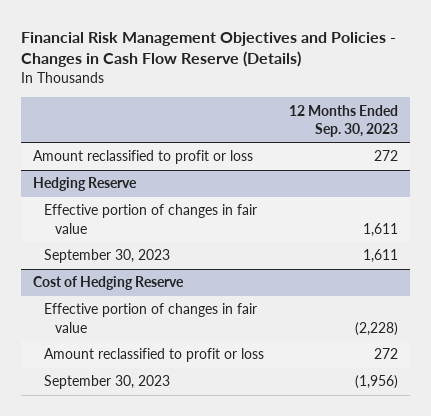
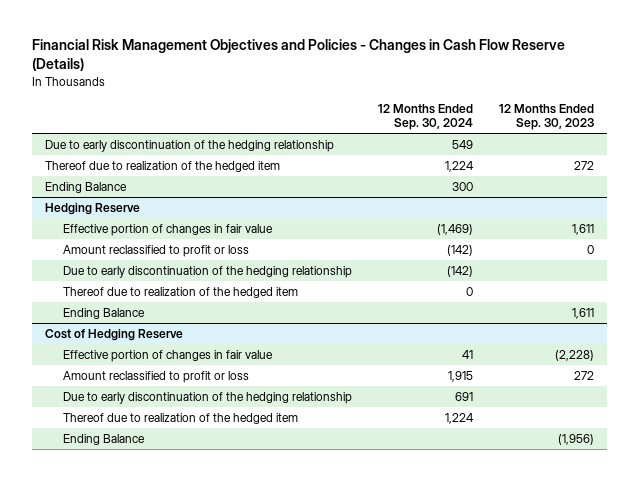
- | 12 Months Ended Sep. 30, 2023
+ | 12 Months Ended Sep. 30, 2024 | 12 Months Ended Sep. 30, 2023
- Amount reclassified to profit or loss | 272
+ Due to early discontinuation of the hedging relationship | 549 |
+ Thereof due to realization of the hedged item | 1,224 | 272
+ Ending Balance | 300 |
@ Hedging Reserve
- September 30, 2023 | 1,611
+ Amount reclassified to profit or loss | (142) | 0
+ Due to early discontinuation of the hedging relationship | (142) |
+ Thereof due to realization of the hedged item | 0 |
+ Ending Balance | | 1,611
@ Cost of Hedging Reserve
- September 30, 2023 | (1,956)
+ Due to early discontinuation of the hedging relationship | 691 |
+ Thereof due to realization of the hedged item | 1,224 |
+ Ending Balance | | (1,956)

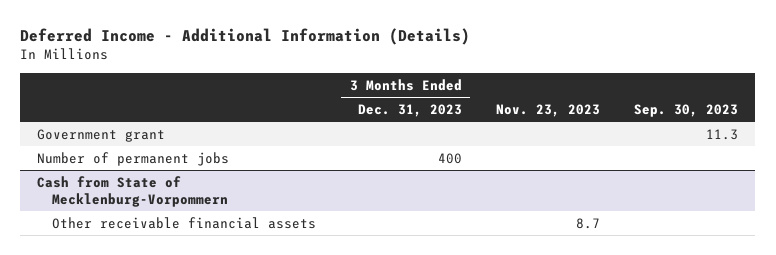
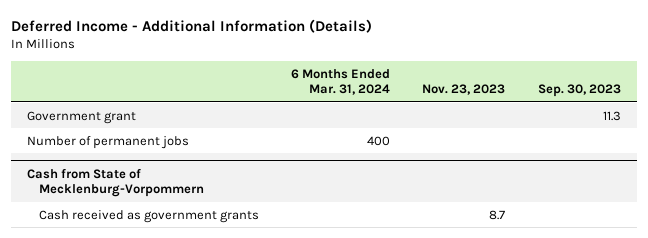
- | 3 Months Ended Dec. 31, 2023 | Nov. 23, 2023 | Sep. 30, 2023
+ | 6 Months Ended Mar. 31, 2024 | Nov. 23, 2023 | Sep. 30, 2023
@ Cash from State of Mecklenburg-Vorpommern
- Other receivable financial assets | | 8.7 |
+ Cash received as government grants | | 8.7 |

